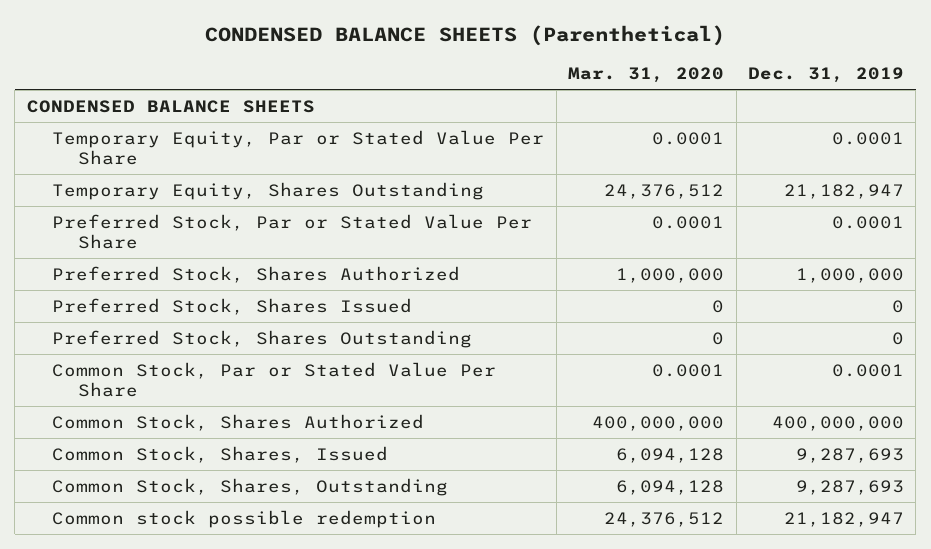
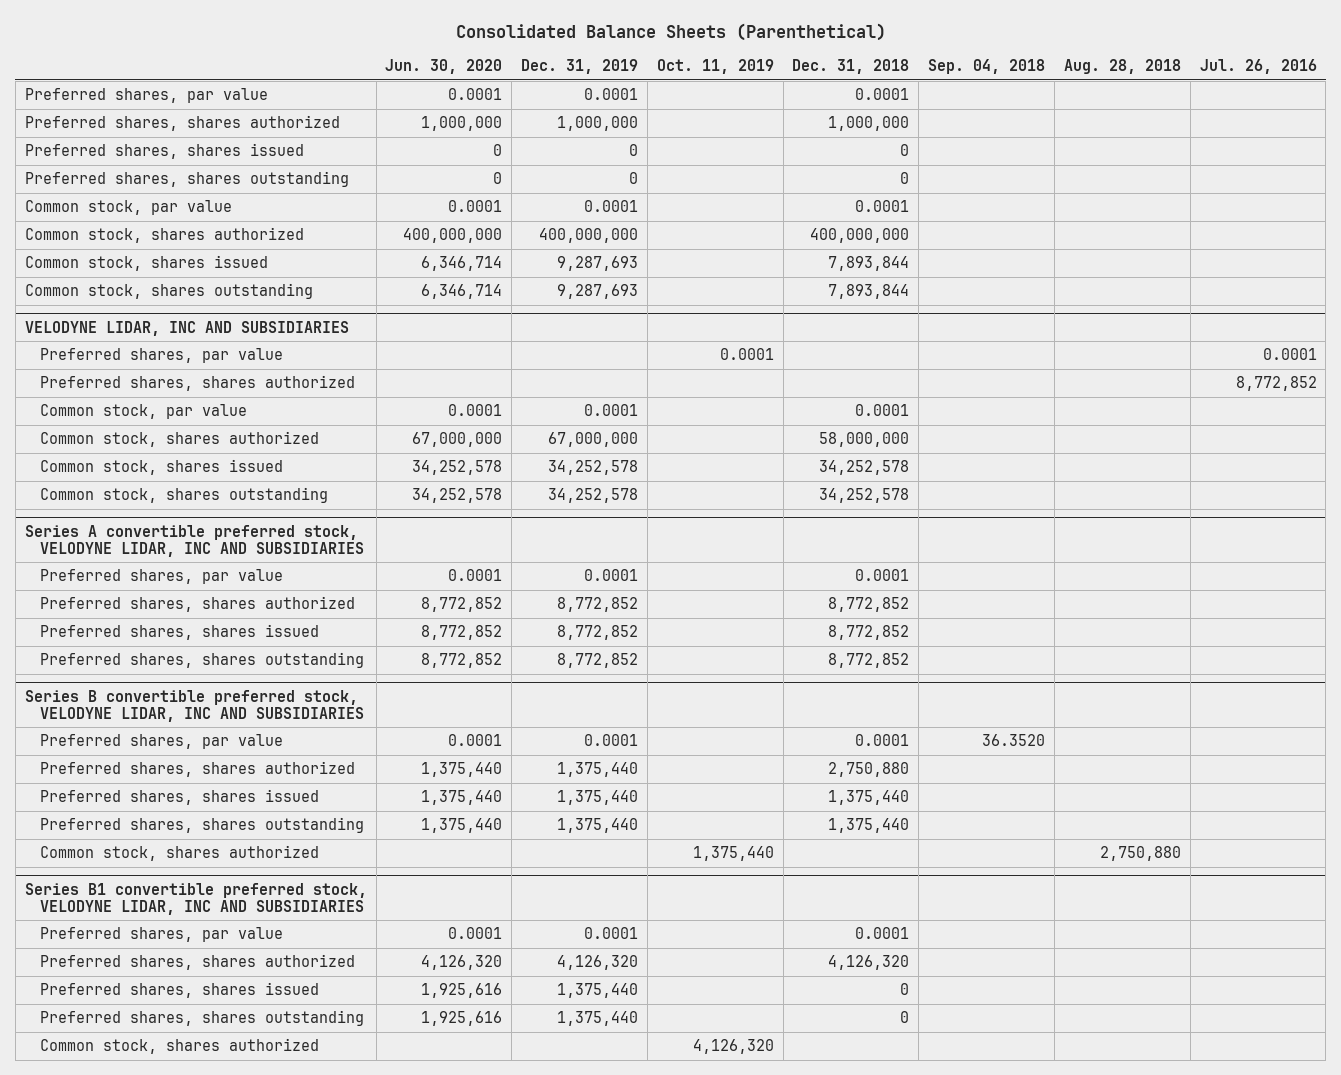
- CONDENSED BALANCE SHEETS (Parenthetical)
+ Consolidated Balance Sheets (Parenthetical)
- | Mar. 31, 2020 | Dec. 31, 2019
+ | Jun. 30, 2020 | Dec. 31, 2019 | Oct. 11, 2019 | Dec. 31, 2018 | Sep. 04, 2018 | Aug. 28, 2018 | Jul. 26, 2016
- CONDENSED BALANCE SHEETS
- Temporary Equity, Par or Stated Value Per Share | 0.0001 | 0.0001
- Temporary Equity, Shares Outstanding | 24,376,512 | 21,182,947
- Preferred Stock, Par or Stated Value Per Share | 0.0001 | 0.0001
- Preferred Stock, Shares Authorized | 1,000,000 | 1,000,000
- Preferred Stock, Shares Issued | 0 | 0
- Preferred Stock, Shares Outstanding | 0 | 0
- Common Stock, Par or Stated Value Per Share | 0.0001 | 0.0001
- Common Stock, Shares Authorized | 400,000,000 | 400,000,000
- Common Stock, Shares, Issued | 6,094,128 | 9,287,693
- Common Stock, Shares, Outstanding | 6,094,128 | 9,287,693
- Common stock possible redemption | 24,376,512 | 21,182,947
+ Preferred shares, par value | 0.0001 | 0.0001 | | 0.0001 | | |
+ Preferred shares, shares authorized | 1,000,000 | 1,000,000 | | 1,000,000 | | |
+ Preferred shares, shares issued | 0 | 0 | | 0 | | |
+ Preferred shares, shares outstanding | 0 | 0 | | 0 | | |
+ Common stock, par value | 0.0001 | 0.0001 | | 0.0001 | | |
+ Common stock, shares authorized | 400,000,000 | 400,000,000 | | 400,000,000 | | |
+ Common stock, shares issued | 6,346,714 | 9,287,693 | | 7,893,844 | | |
+ Common stock, shares outstanding | 6,346,714 | 9,287,693 | | 7,893,844 | | |
+ VELODYNE LIDAR, INC AND SUBSIDIARIES
+ Preferred shares, par value | | | 0.0001 | | | | 0.0001
+ Preferred shares, shares authorized | | | | | | | 8,772,852
+ Common stock, par value | 0.0001 | 0.0001 | | 0.0001 | | |
+ Common stock, shares authorized | 67,000,000 | 67,000,000 | | 58,000,000 | | |
+ Common stock, shares issued | 34,252,578 | 34,252,578 | | 34,252,578 | | |
+ Common stock, shares outstanding | 34,252,578 | 34,252,578 | | 34,252,578 | | |
+ Series A convertible preferred stock, VELODYNE LIDAR, INC AND SUBSIDIARIES
+ Preferred shares, par value | 0.0001 | 0.0001 | | 0.0001 | | |
+ Preferred shares, shares authorized | 8,772,852 | 8,772,852 | | 8,772,852 | | |
+ Preferred shares, shares issued | 8,772,852 | 8,772,852 | | 8,772,852 | | |
+ Preferred shares, shares outstanding | 8,772,852 | 8,772,852 | | 8,772,852 | | |
+ Series B convertible preferred stock, VELODYNE LIDAR, INC AND SUBSIDIARIES
+ Preferred shares, par value | 0.0001 | 0.0001 | | 0.0001 | 36.3520 | |
+ Preferred shares, shares authorized | 1,375,440 | 1,375,440 | | 2,750,880 | | |
+ Preferred shares, shares issued | 1,375,440 | 1,375,440 | | 1,375,440 | | |
+ Preferred shares, shares outstanding | 1,375,440 | 1,375,440 | | 1,375,440 | | |
+ Common stock, shares authorized | | | 1,375,440 | | | 2,750,880 |
+ Series B1 convertible preferred stock, VELODYNE LIDAR, INC AND SUBSIDIARIES
+ Preferred shares, par value | 0.0001 | 0.0001 | | 0.0001 | | |
+ Preferred shares, shares authorized | 4,126,320 | 4,126,320 | | 4,126,320 | | |
+ Preferred shares, shares issued | 1,925,616 | 1,375,440 | | 0 | | |
+ Preferred shares, shares outstanding | 1,925,616 | 1,375,440 | | 0 | | |
+ Common stock, shares authorized | | | 4,126,320 | | | |

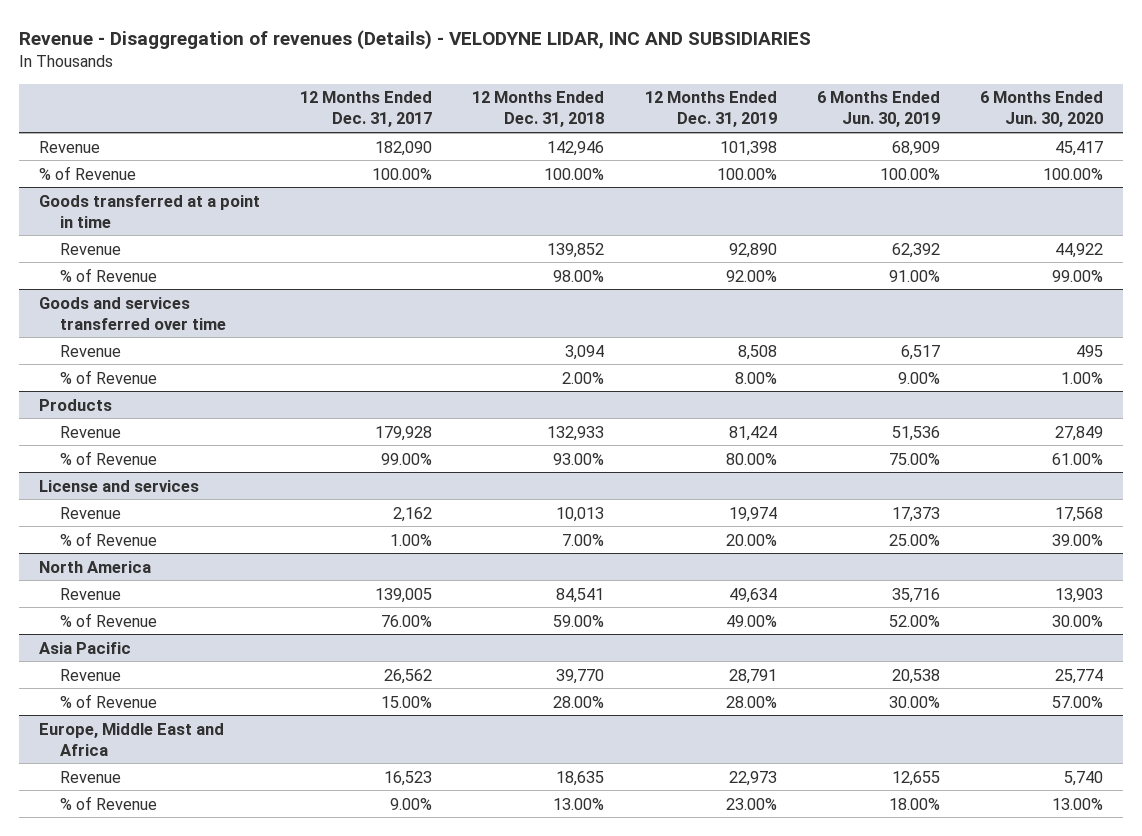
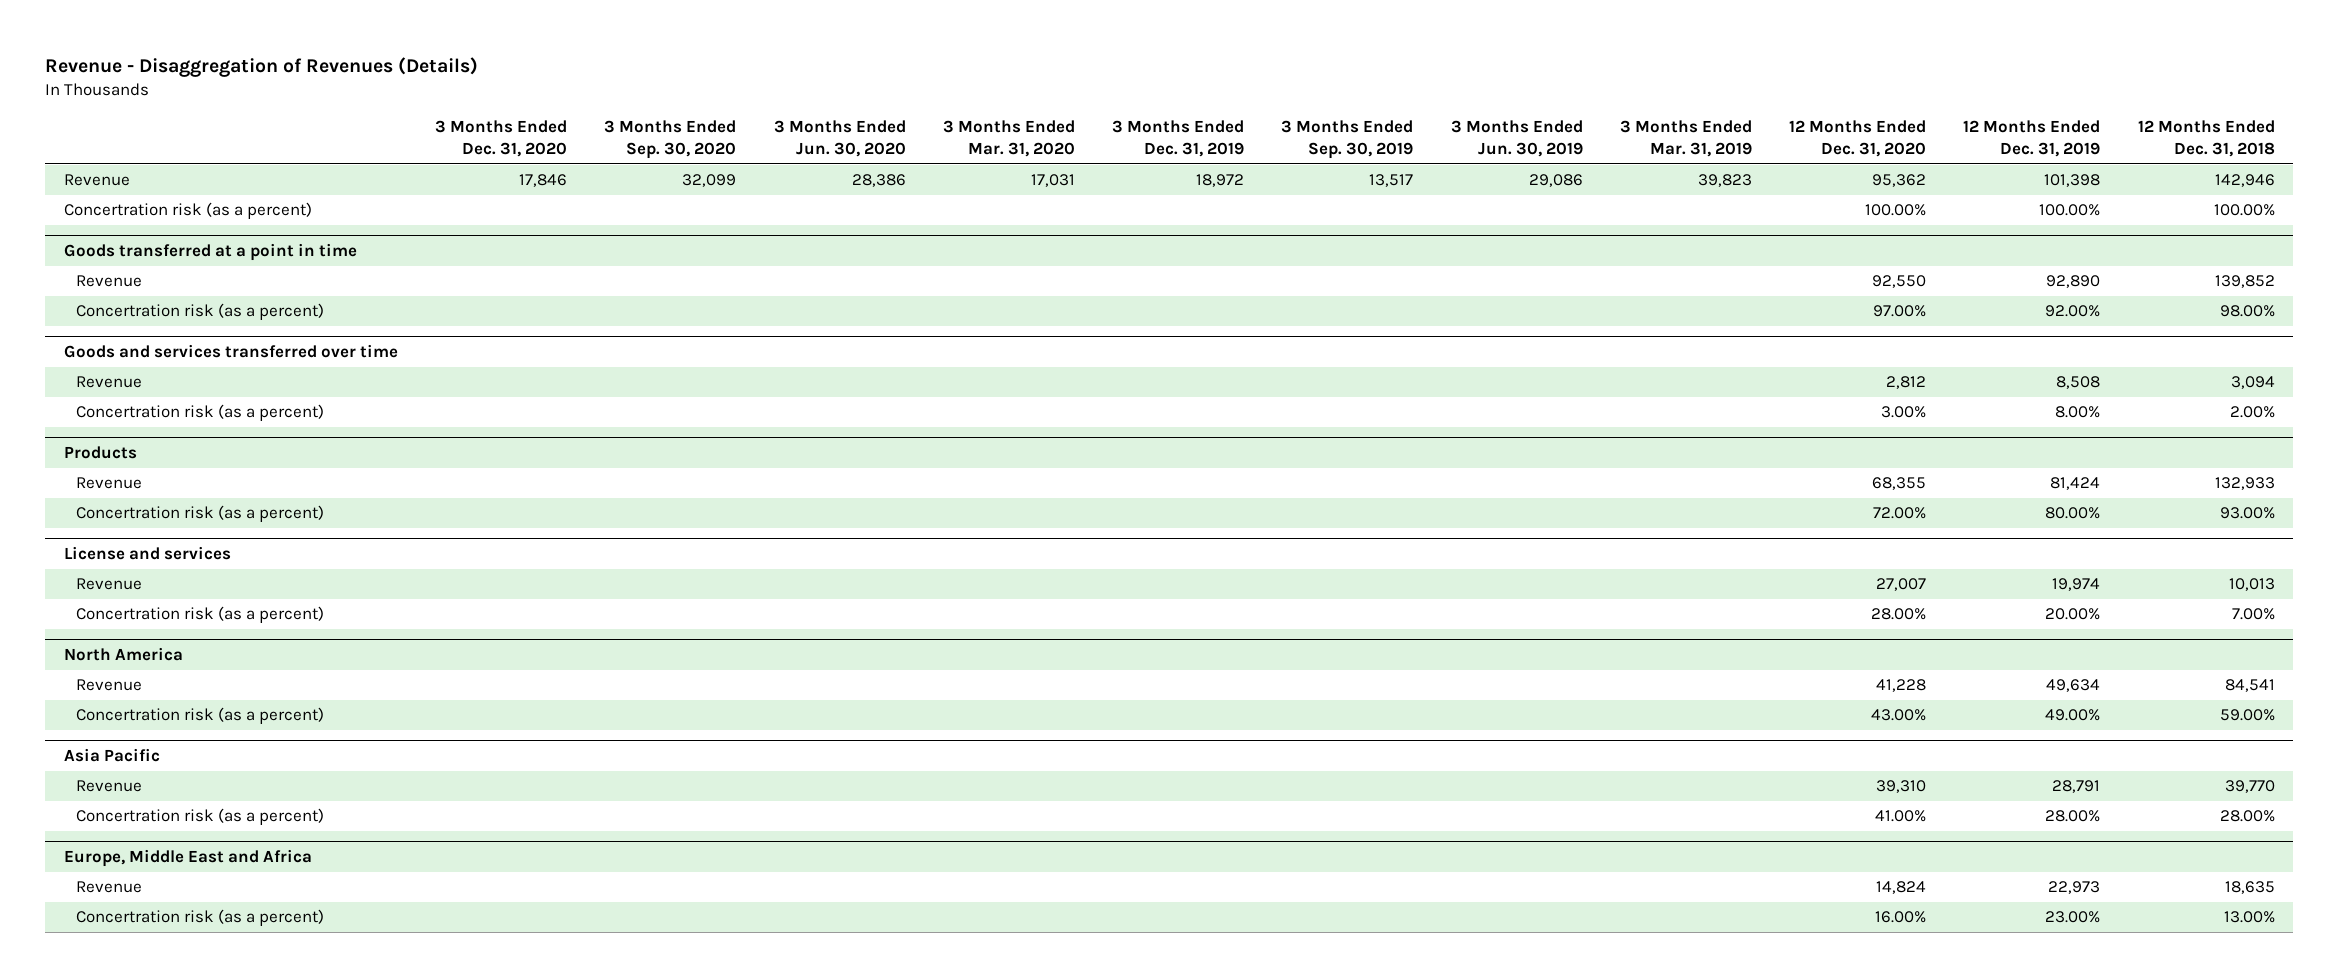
- Revenue - Disaggregation of revenues (Details) - VELODYNE LIDAR, INC AND SUBSIDIARIES
+ Revenue - Disaggregation of Revenues (Details)
- | 12 Months Ended Dec. 31, 2017 | 12 Months Ended Dec. 31, 2018 | 12 Months Ended Dec. 31, 2019 | 6 Months Ended Jun. 30, 2019 | 6 Months Ended Jun. 30, 2020
+ | 3 Months Ended Dec. 31, 2020 | 3 Months Ended Sep. 30, 2020 | 3 Months Ended Jun. 30, 2020 | 3 Months Ended Mar. 31, 2020 | 3 Months Ended Dec. 31, 2019 | 3 Months Ended Sep. 30, 2019 | 3 Months Ended Jun. 30, 2019 | 3 Months Ended Mar. 31, 2019 | 12 Months Ended Dec. 31, 2020 | 12 Months Ended Dec. 31, 2019 | 12 Months Ended Dec. 31, 2018
- % of Revenue | 100.00% | 100.00% | 100.00% | 100.00% | 100.00%
+ Concertration risk (as a percent) | | | | | | | | | 100.00% | 100.00% | 100.00%
@ Goods transferred at a point in time
- % of Revenue | | 98.00% | 92.00% | 91.00% | 99.00%
+ Concertration risk (as a percent) | | | | | | | | | 97.00% | 92.00% | 98.00%
@ Goods and services transferred over time
- % of Revenue | | 2.00% | 8.00% | 9.00% | 1.00%
+ Concertration risk (as a percent) | | | | | | | | | 3.00% | 8.00% | 2.00%
@ Products
- % of Revenue | 99.00% | 93.00% | 80.00% | 75.00% | 61.00%
+ Concertration risk (as a percent) | | | | | | | | | 72.00% | 80.00% | 93.00%
@ License and services
- % of Revenue | 1.00% | 7.00% | 20.00% | 25.00% | 39.00%
+ Concertration risk (as a percent) | | | | | | | | | 28.00% | 20.00% | 7.00%
@ North America
- % of Revenue | 76.00% | 59.00% | 49.00% | 52.00% | 30.00%
+ Concertration risk (as a percent) | | | | | | | | | 43.00% | 49.00% | 59.00%
@ Asia Pacific
- % of Revenue | 15.00% | 28.00% | 28.00% | 30.00% | 57.00%
+ Concertration risk (as a percent) | | | | | | | | | 41.00% | 28.00% | 28.00%
@ Europe, Middle East and Africa
- % of Revenue | 9.00% | 13.00% | 23.00% | 18.00% | 13.00%
+ Concertration risk (as a percent) | | | | | | | | | 16.00% | 23.00% | 13.00%

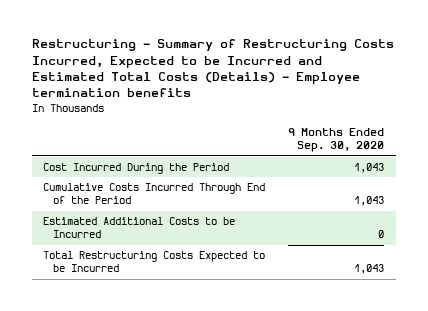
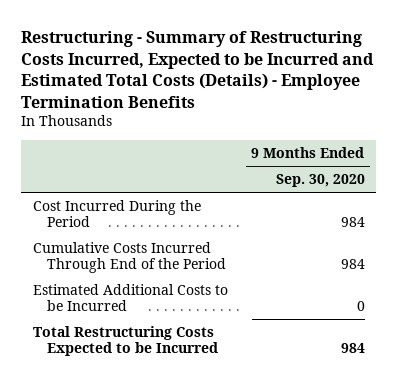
- Restructuring - Summary of Restructuring Costs Incurred, Expected to be Incurred and Estimated Total Costs (Details) - Employee termination benefits
+ Restructuring - Summary of Restructuring Costs Incurred, Expected to be Incurred and Estimated Total Costs (Details) - Employee Termination Benefits
- Cost Incurred During the Period | 1,043
- Cumulative Costs Incurred Through End of the Period | 1,043
+ Cost Incurred During the Period | 984
+ Cumulative Costs Incurred Through End of the Period | 984
- Total Restructuring Costs Expected to be Incurred | 1,043
+ Total Restructuring Costs Expected to be Incurred | 984

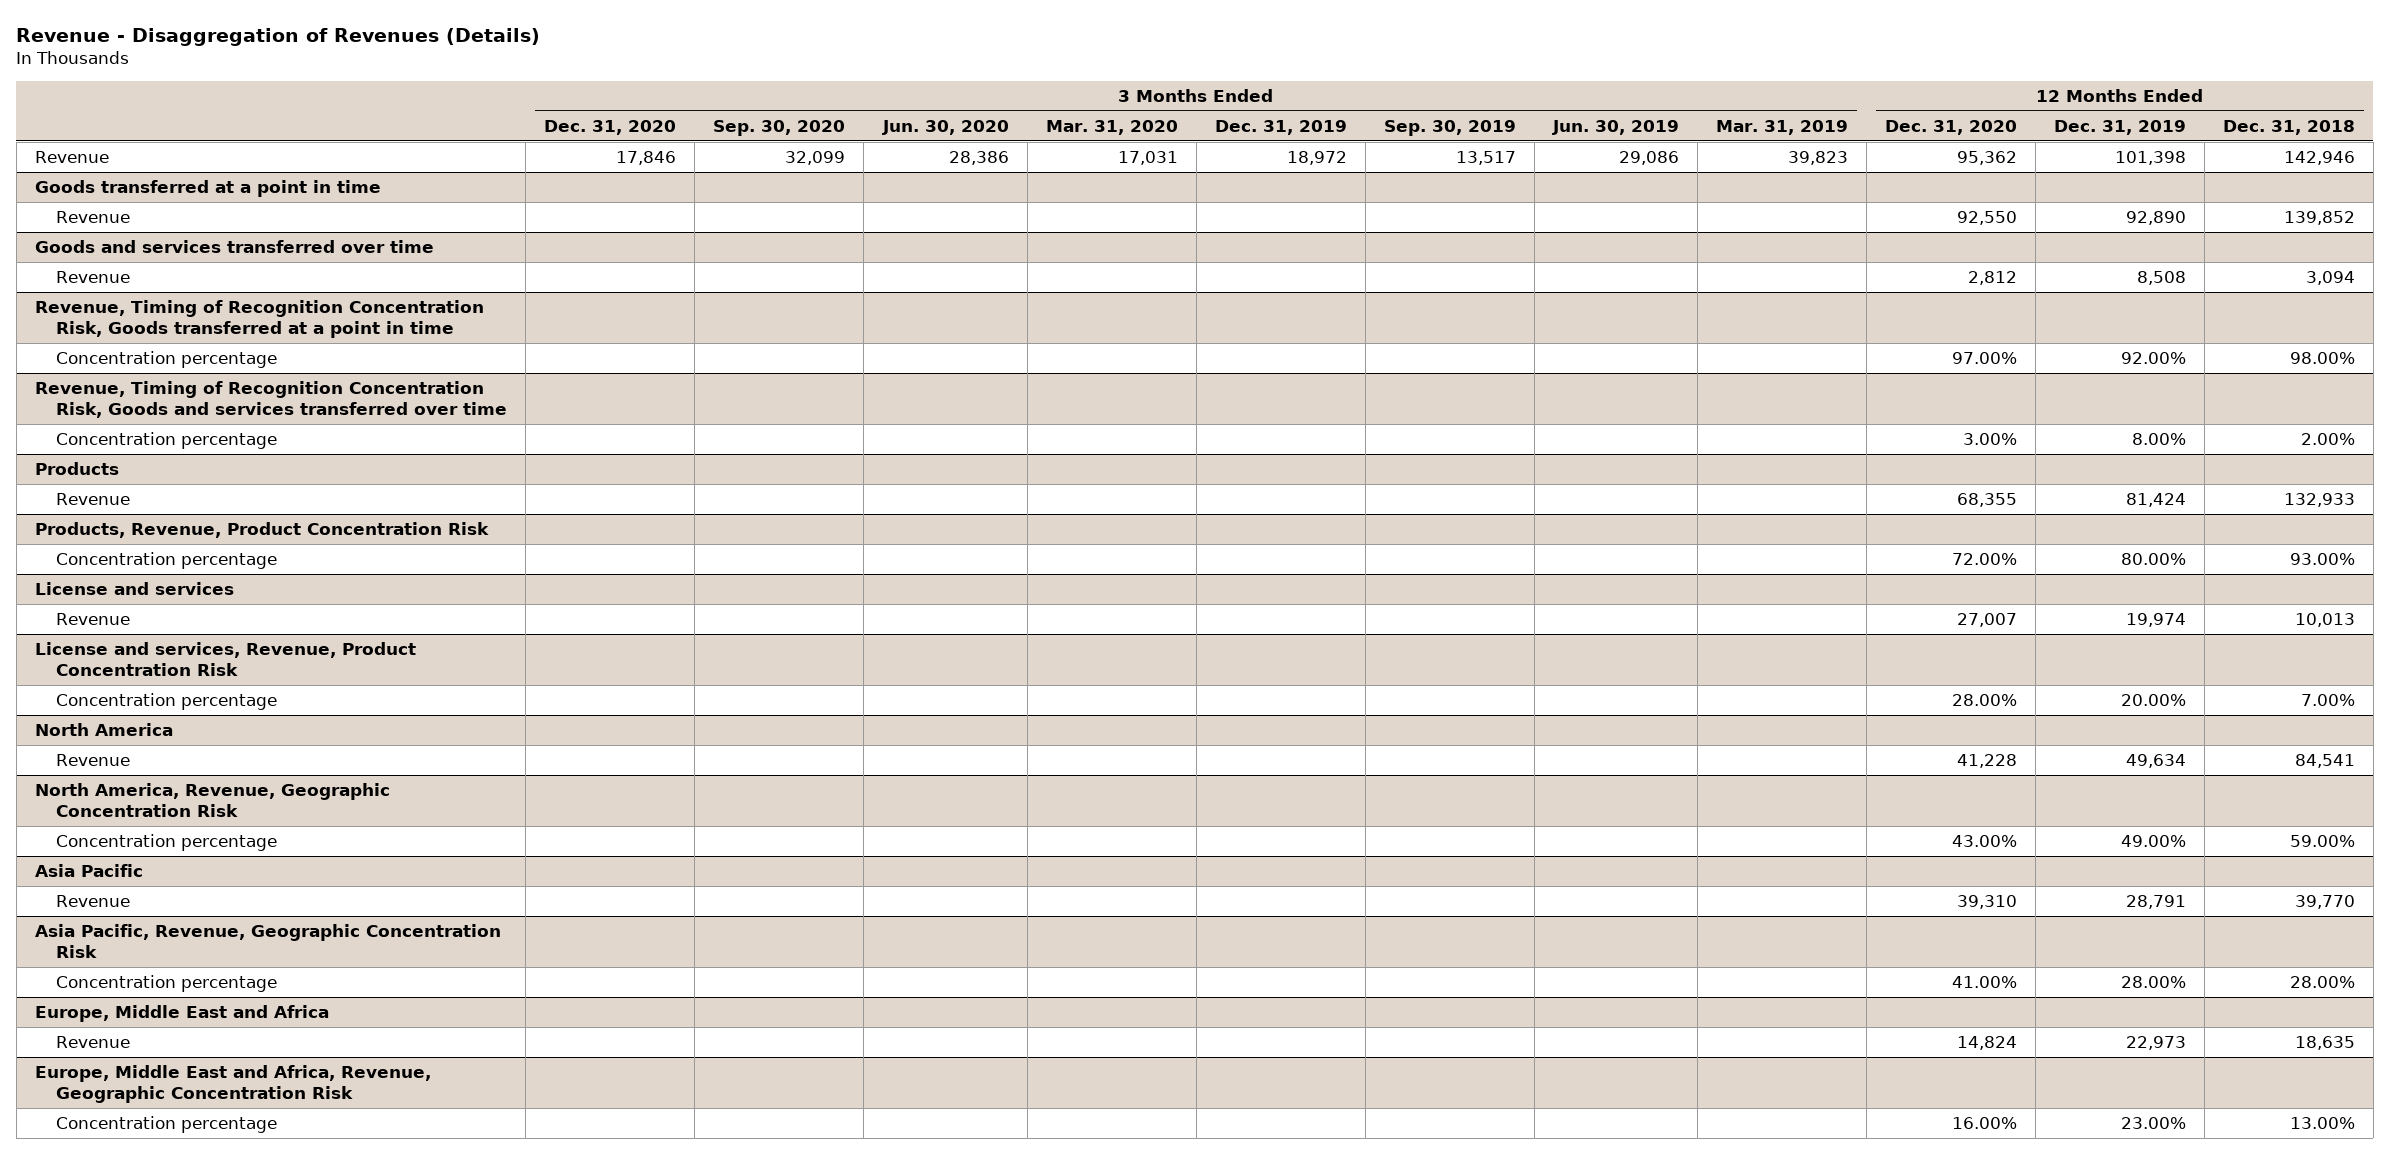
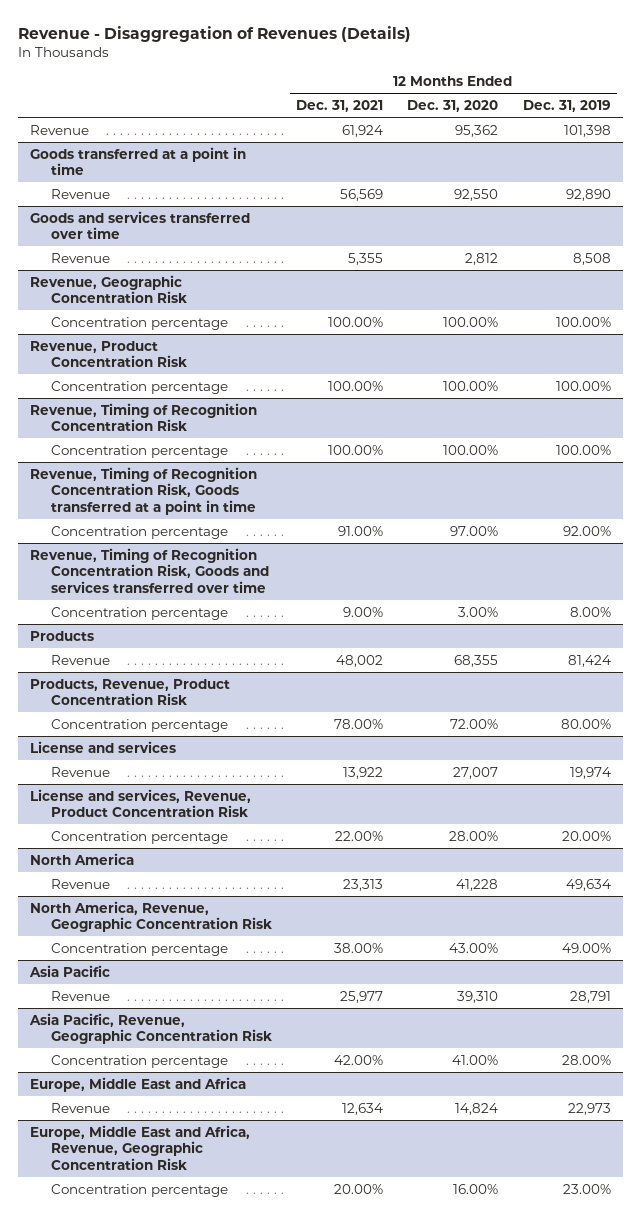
- | 3 Months Ended Dec. 31, 2020 | 3 Months Ended Sep. 30, 2020 | 3 Months Ended Jun. 30, 2020 | 3 Months Ended Mar. 31, 2020 | 3 Months Ended Dec. 31, 2019 | 3 Months Ended Sep. 30, 2019 | 3 Months Ended Jun. 30, 2019 | 3 Months Ended Mar. 31, 2019 | 12 Months Ended Dec. 31, 2020 | 12 Months Ended Dec. 31, 2019 | 12 Months Ended Dec. 31, 2018
+ | 12 Months Ended Dec. 31, 2021 | 12 Months Ended Dec. 31, 2020 | 12 Months Ended Dec. 31, 2019
+ Revenue, Geographic Concentration Risk
+ Concentration percentage | 100.00% | 100.00% | 100.00%
+ Revenue, Product Concentration Risk
+ Concentration percentage | 100.00% | 100.00% | 100.00%
+ Revenue, Timing of Recognition Concentration Risk
+ Concentration percentage | 100.00% | 100.00% | 100.00%

